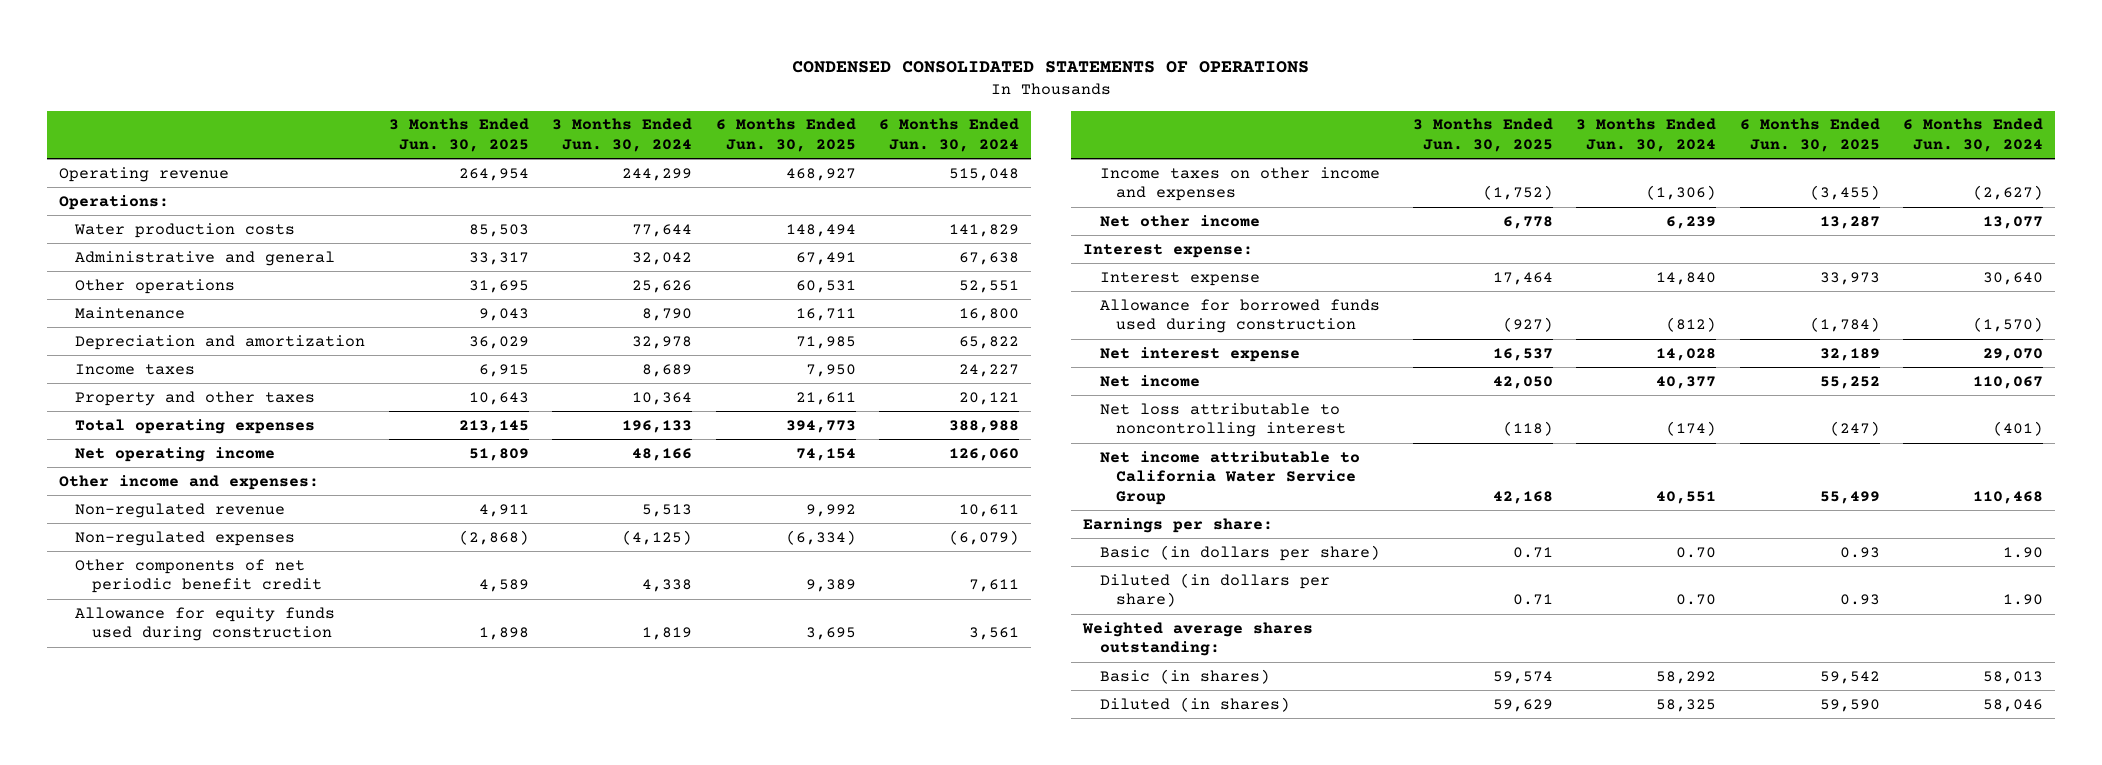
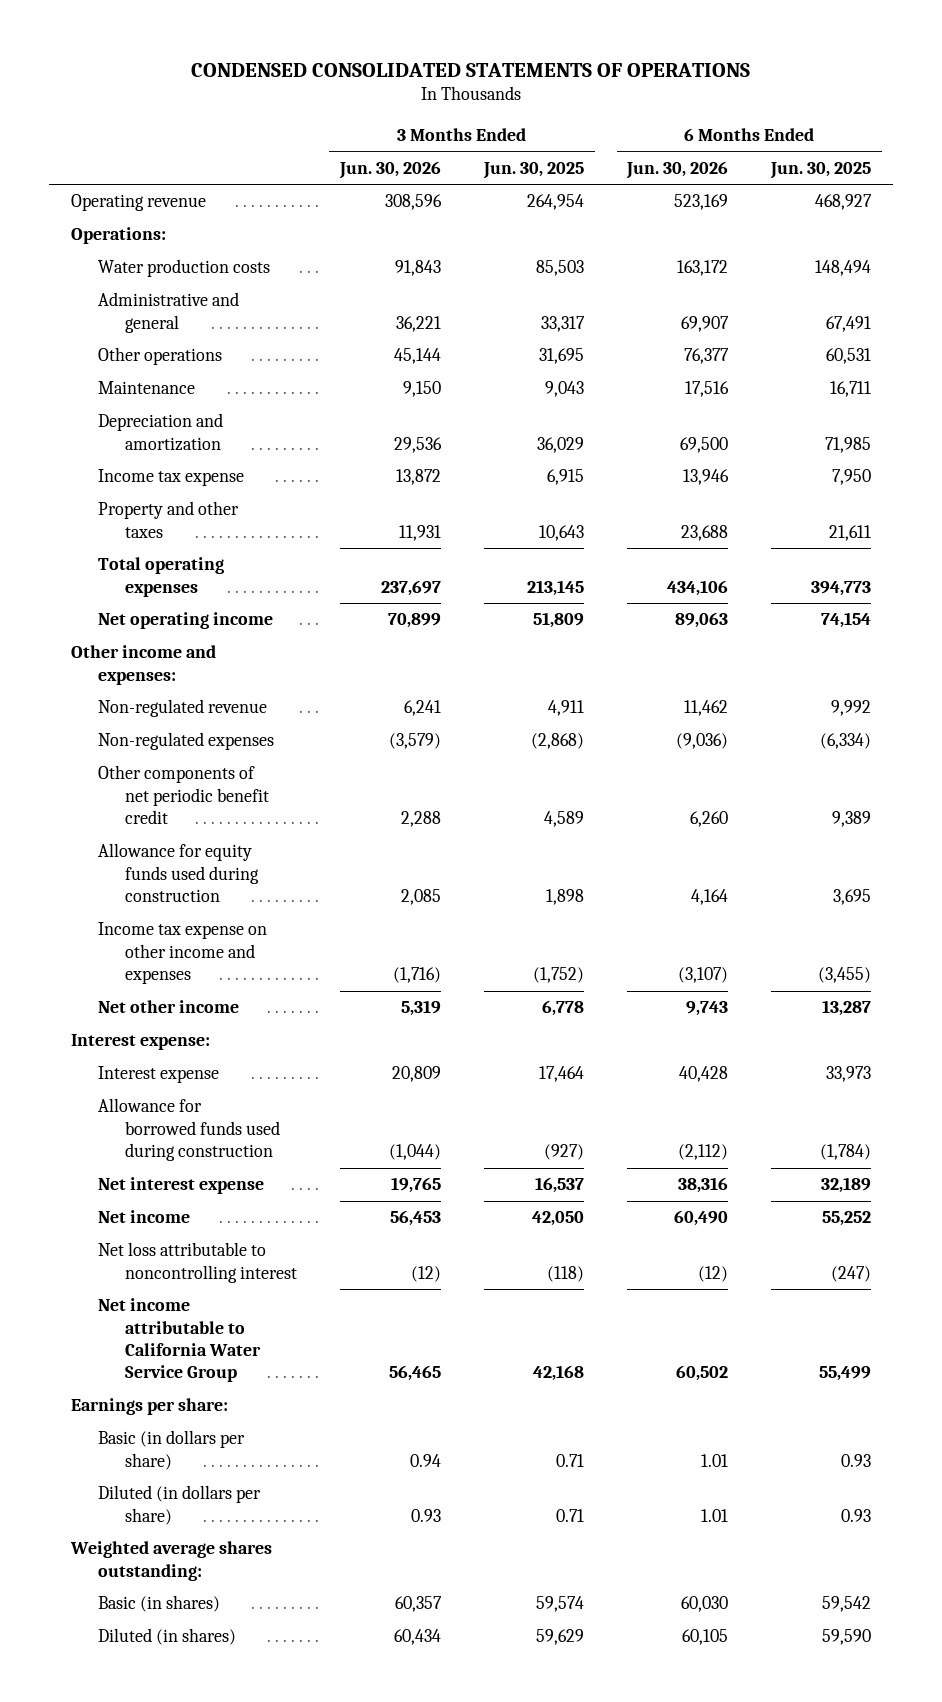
- | 3 Months Ended Jun. 30, 2025 | 3 Months Ended Jun. 30, 2024 | 6 Months Ended Jun. 30, 2025 | 6 Months Ended Jun. 30, 2024
+ | 3 Months Ended Jun. 30, 2026 | 3 Months Ended Jun. 30, 2025 | 6 Months Ended Jun. 30, 2026 | 6 Months Ended Jun. 30, 2025
- Income taxes | 6,915 | 8,689 | 7,950 | 24,227
+ Income tax expense | 13,872 | 6,915 | 13,946 | 7,950
- Income taxes on other income and expenses | (1,752) | (1,306) | (3,455) | (2,627)
+ Income tax expense on other income and expenses | (1,716) | (1,752) | (3,107) | (3,455)

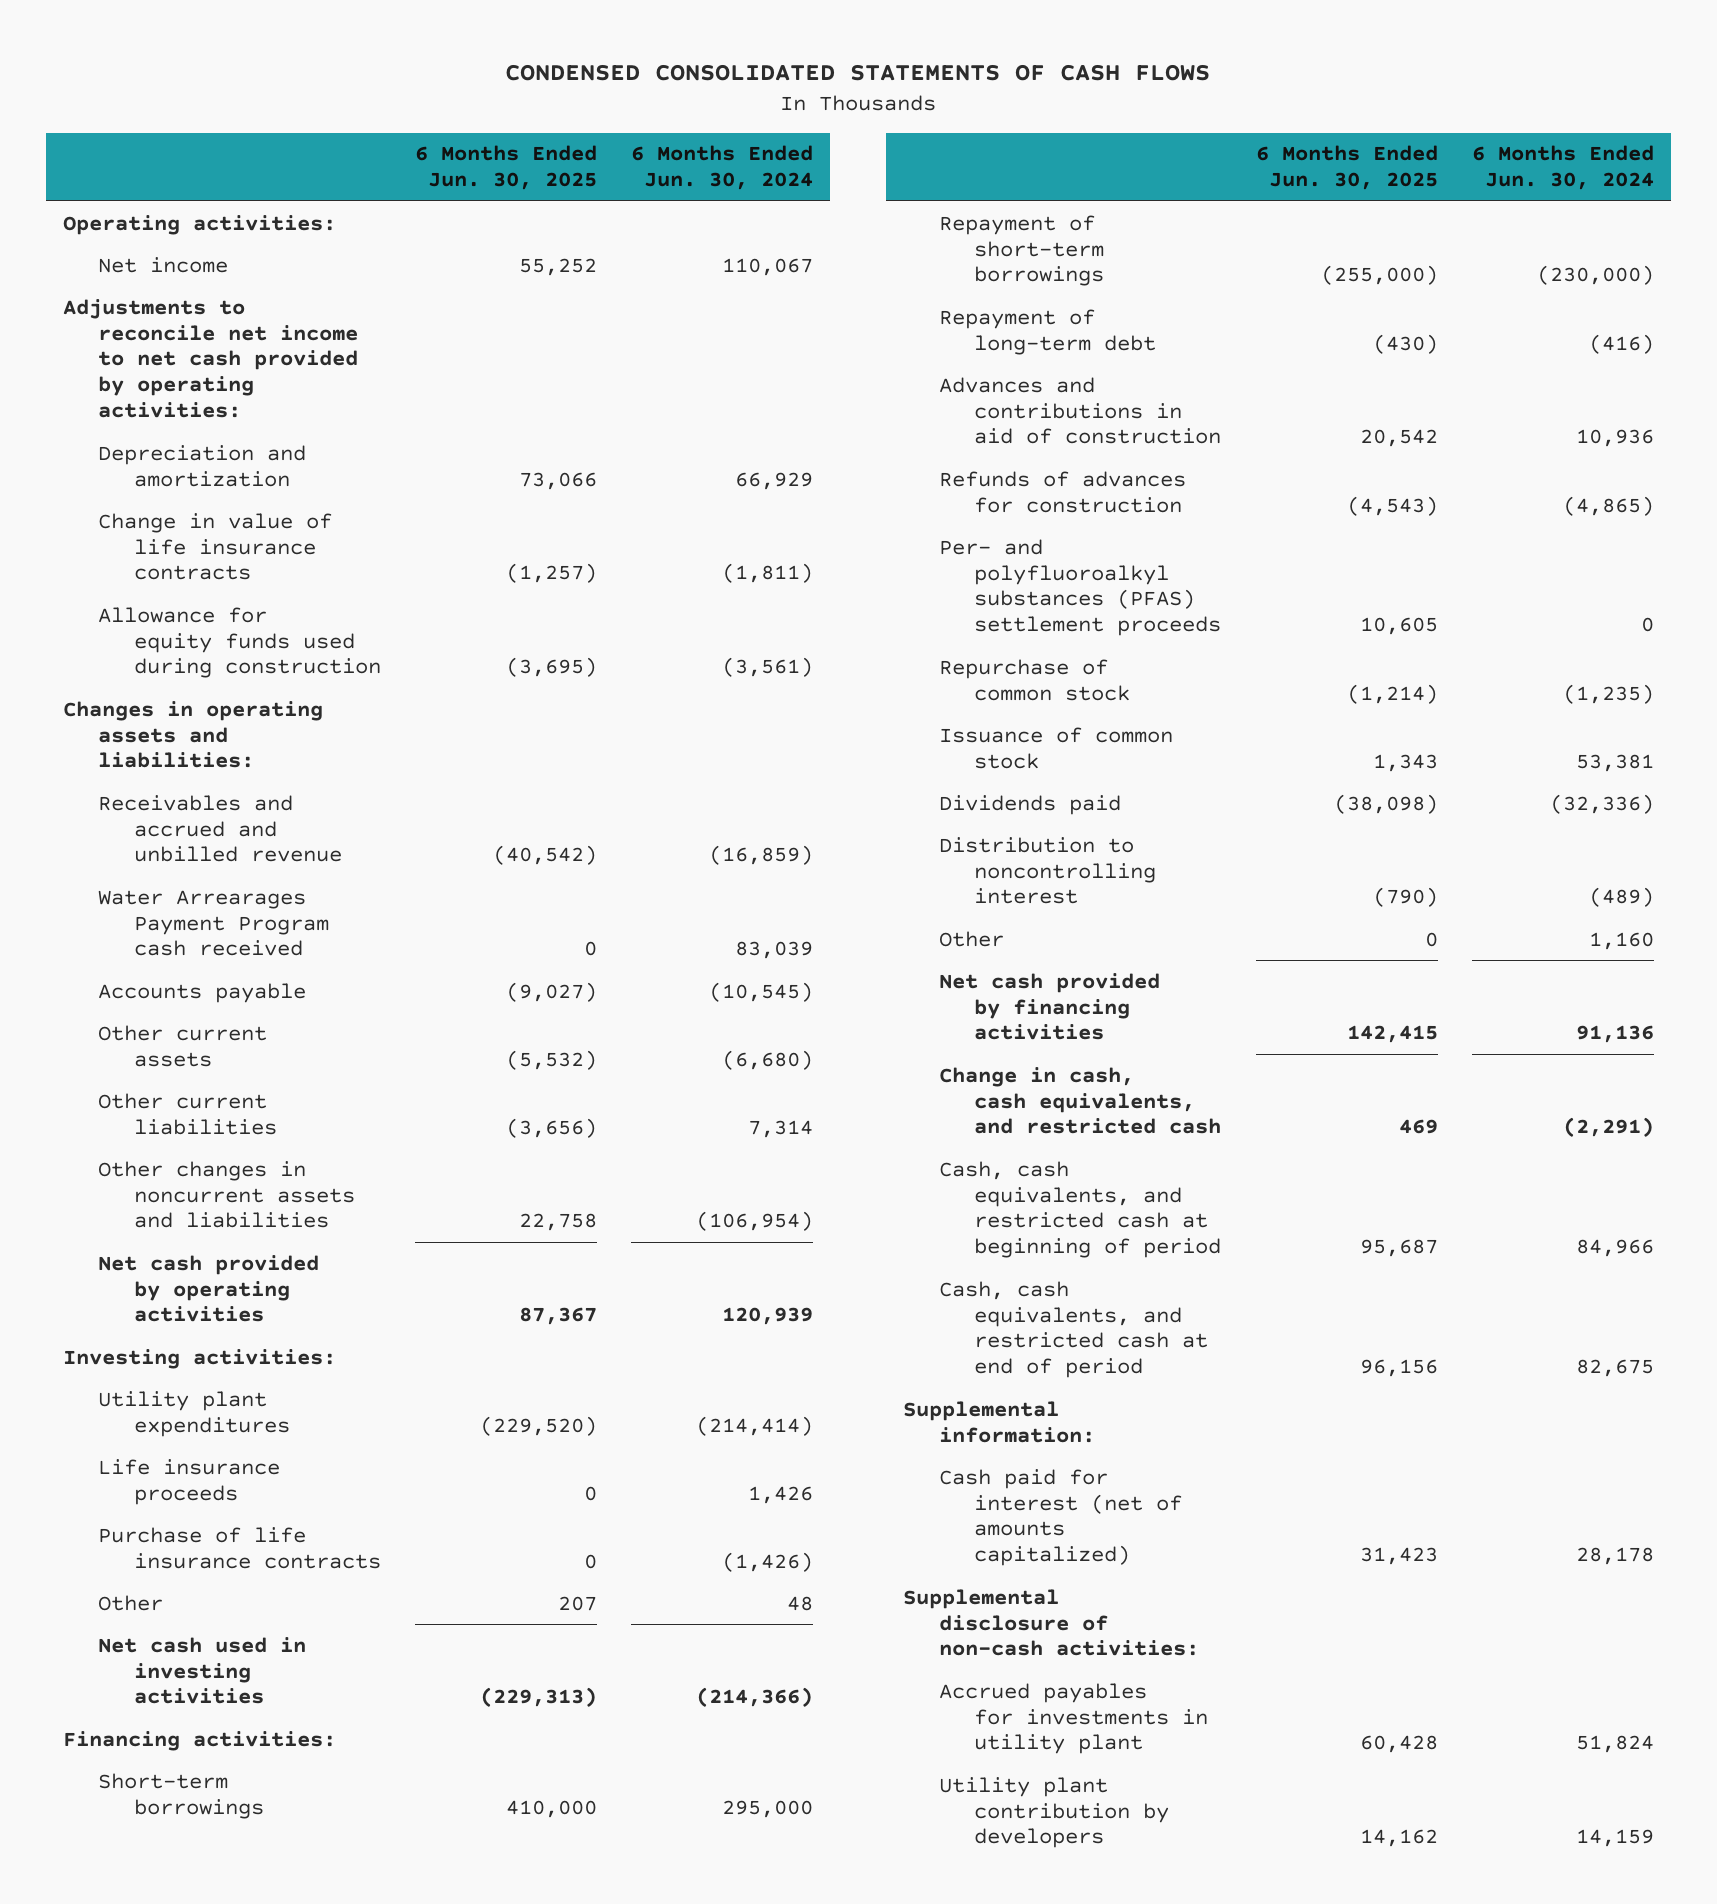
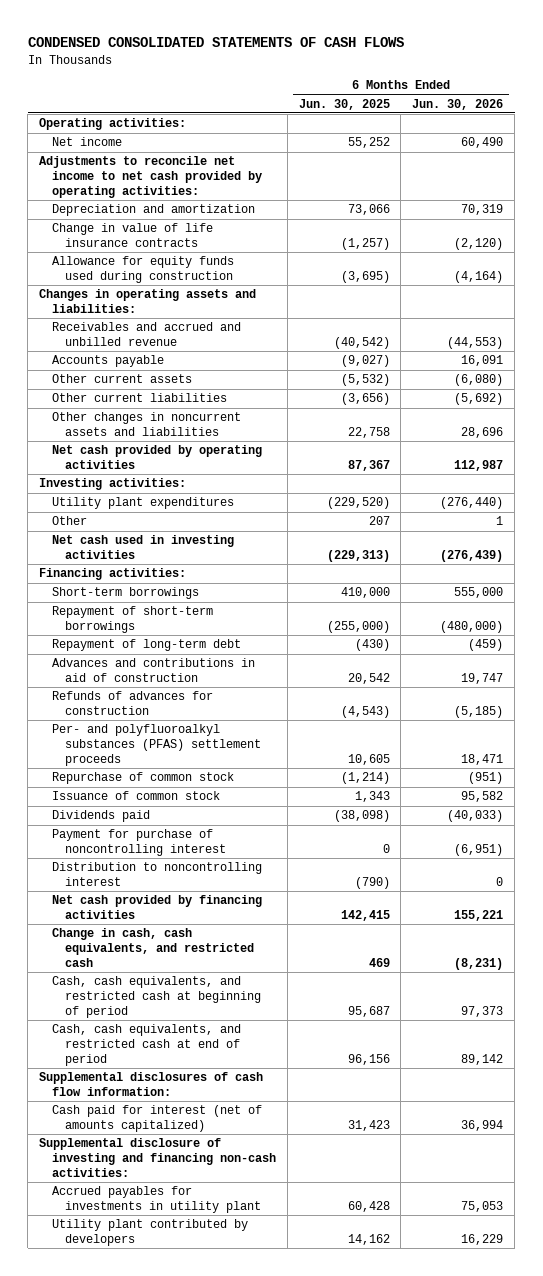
- | 6 Months Ended Jun. 30, 2025 | 6 Months Ended Jun. 30, 2024
+ | 6 Months Ended Jun. 30, 2025 | 6 Months Ended Jun. 30, 2026
- Water Arrearages Payment Program cash received | 0 | 83,039
- Life insurance proceeds | 0 | 1,426
- Purchase of life insurance contracts | 0 | (1,426)
+ Payment for purchase of noncontrolling interest | 0 | (6,951)
- Other | 0 | 1,160
- Supplemental information:
+ Supplemental disclosures of cash flow information:
- Supplemental disclosure of non-cash activities:
+ Supplemental disclosure of investing and financing non-cash activities:
- Utility plant contribution by developers | 14,162 | 14,159
+ Utility plant contributed by developers | 14,162 | 16,229

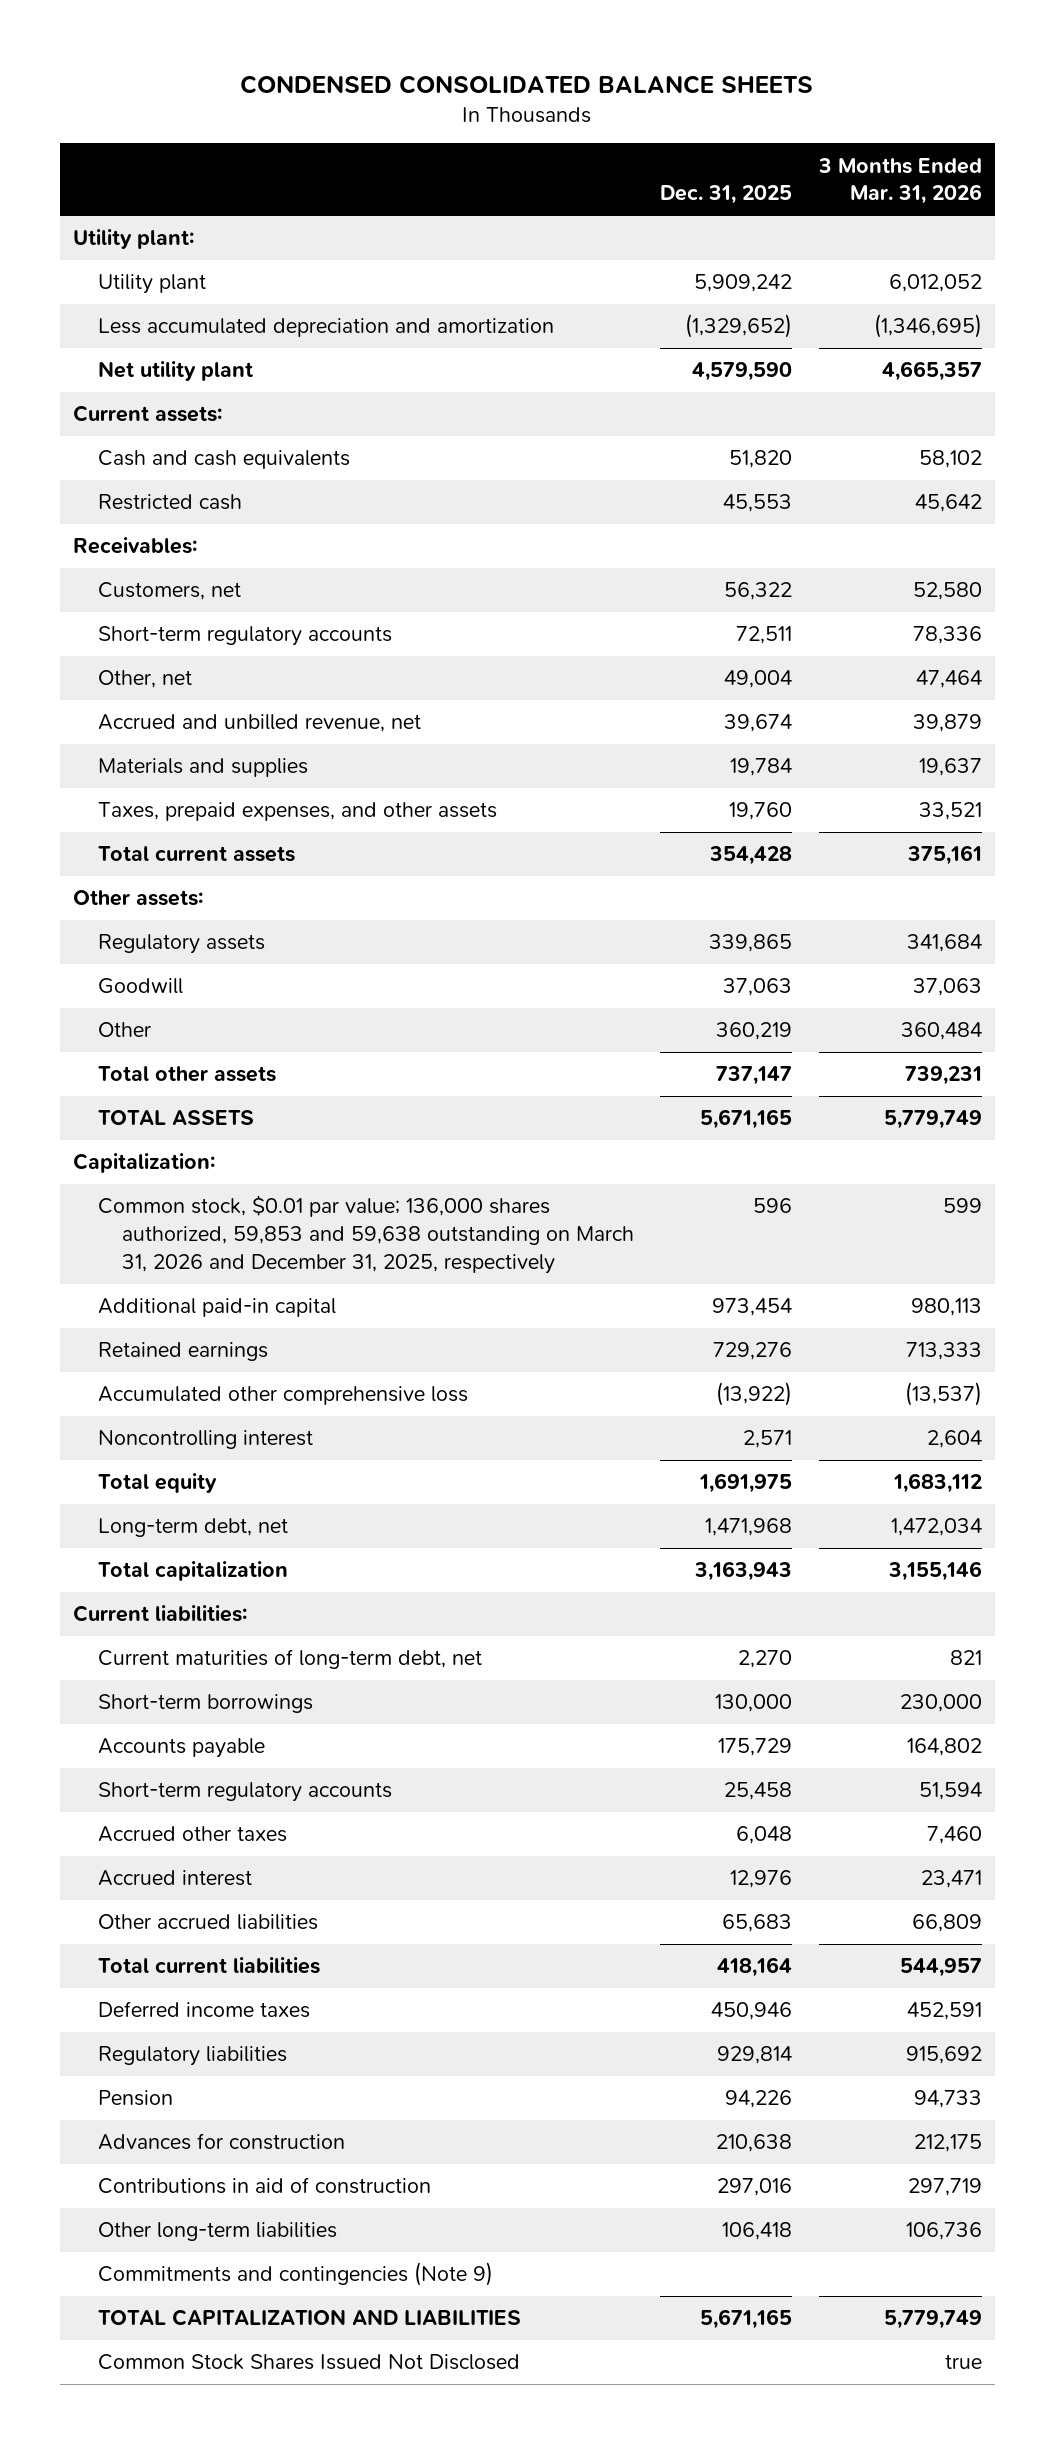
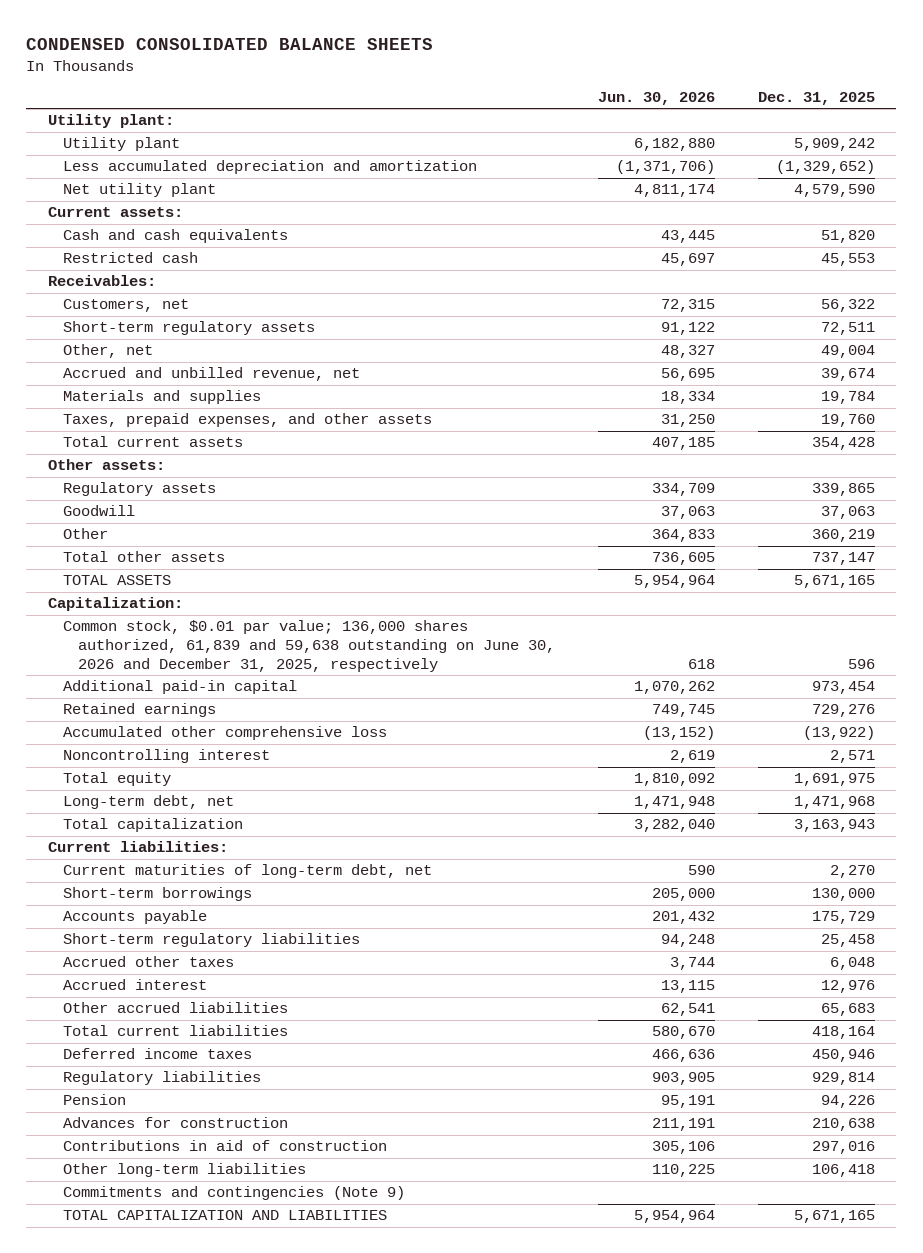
- | Dec. 31, 2025 | 3 Months Ended Mar. 31, 2026
+ | Jun. 30, 2026 | Dec. 31, 2025
- Short-term regulatory accounts | 72,511 | 78,336
+ Short-term regulatory assets | 91,122 | 72,511
- Common stock, $0.01 par value; 136,000 shares authorized, 59,853 and 59,638 outstanding on March 31, 2026 and December 31, 2025, respectively | 596 | 599
+ Common stock, $0.01 par value; 136,000 shares authorized, 61,839 and 59,638 outstanding on June 30, 2026 and December 31, 2025, respectively | 618 | 596
- Short-term regulatory accounts | 25,458 | 51,594
+ Short-term regulatory liabilities | 94,248 | 25,458
- Common Stock Shares Issued Not Disclosed | | true

